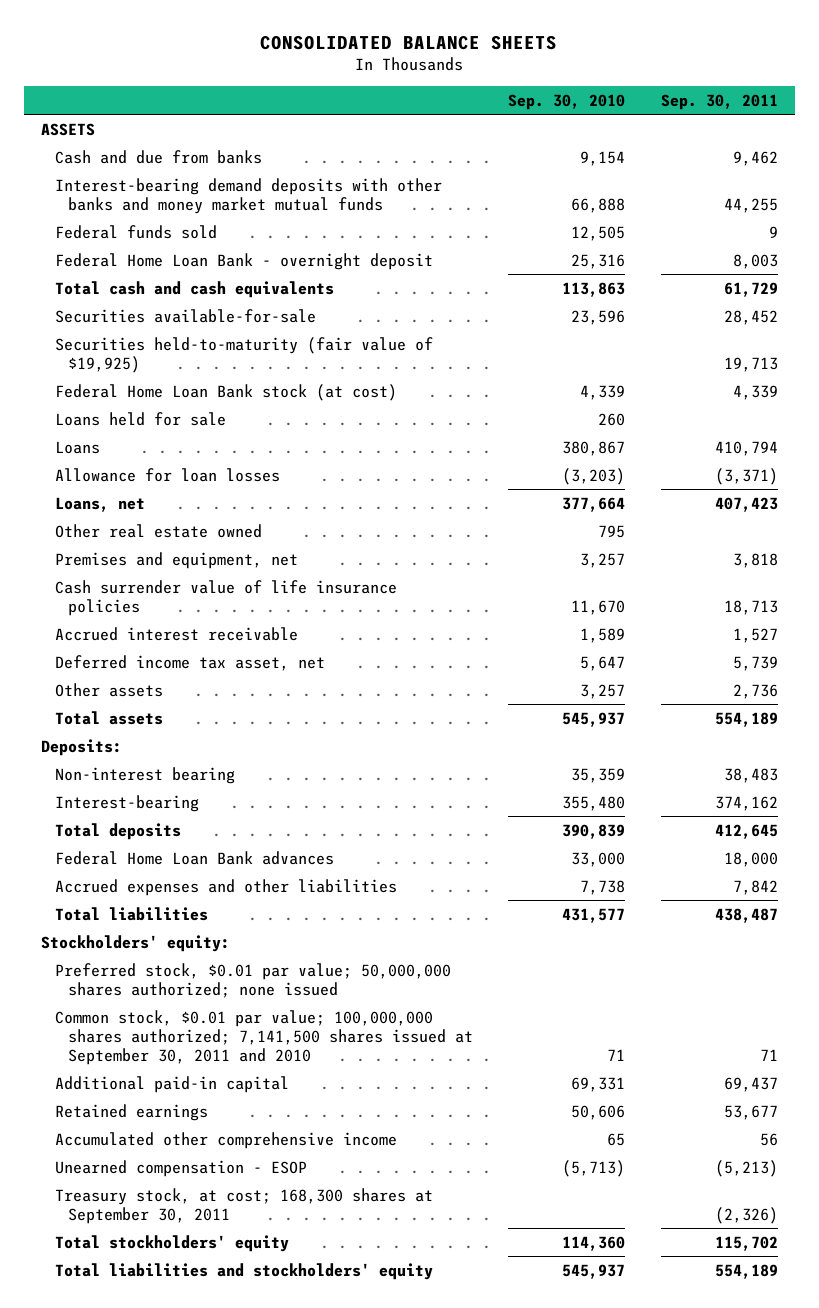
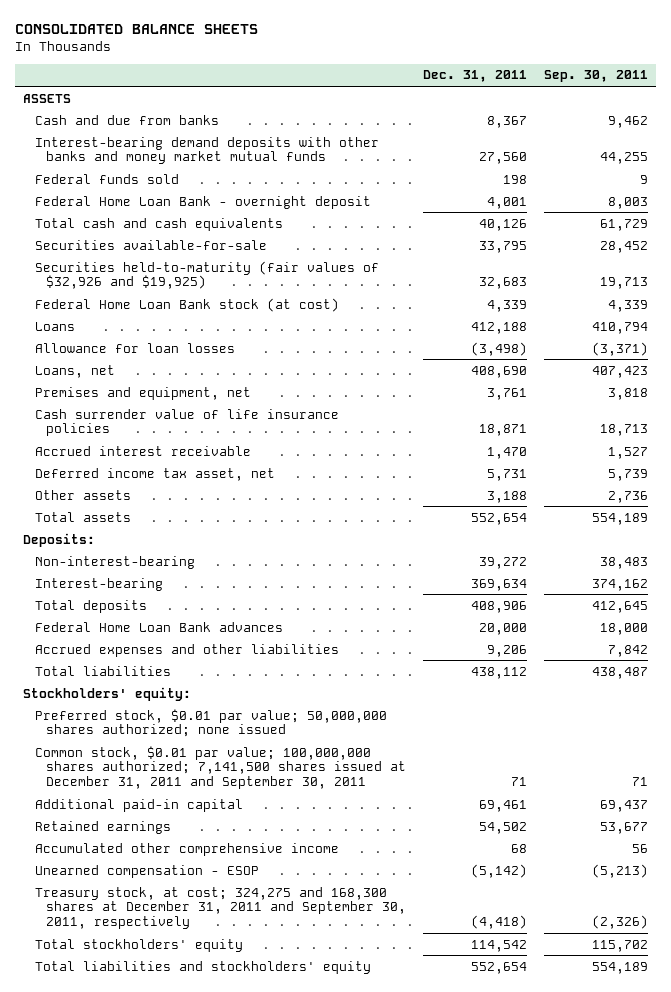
- | Sep. 30, 2010 | Sep. 30, 2011
+ | Dec. 31, 2011 | Sep. 30, 2011
- Securities held-to-maturity (fair value of $19,925) | | 19,713
+ Securities held-to-maturity (fair values of $32,926 and $19,925) | 32,683 | 19,713
- Loans held for sale | 260 |
- Other real estate owned | 795 |
- Non-interest bearing | 35,359 | 38,483
+ Non-interest-bearing | 39,272 | 38,483
- Common stock, $0.01 par value; 100,000,000 shares authorized; 7,141,500 shares issued at September 30, 2011 and 2010 | 71 | 71
+ Common stock, $0.01 par value; 100,000,000 shares authorized; 7,141,500 shares issued at December 31, 2011 and September 30, 2011 | 71 | 71
- Treasury stock, at cost; 168,300 shares at September 30, 2011 | | (2,326)
+ Treasury stock, at cost; 324,275 and 168,300 shares at December 31, 2011 and September 30, 2011, respectively | (4,418) | (2,326)

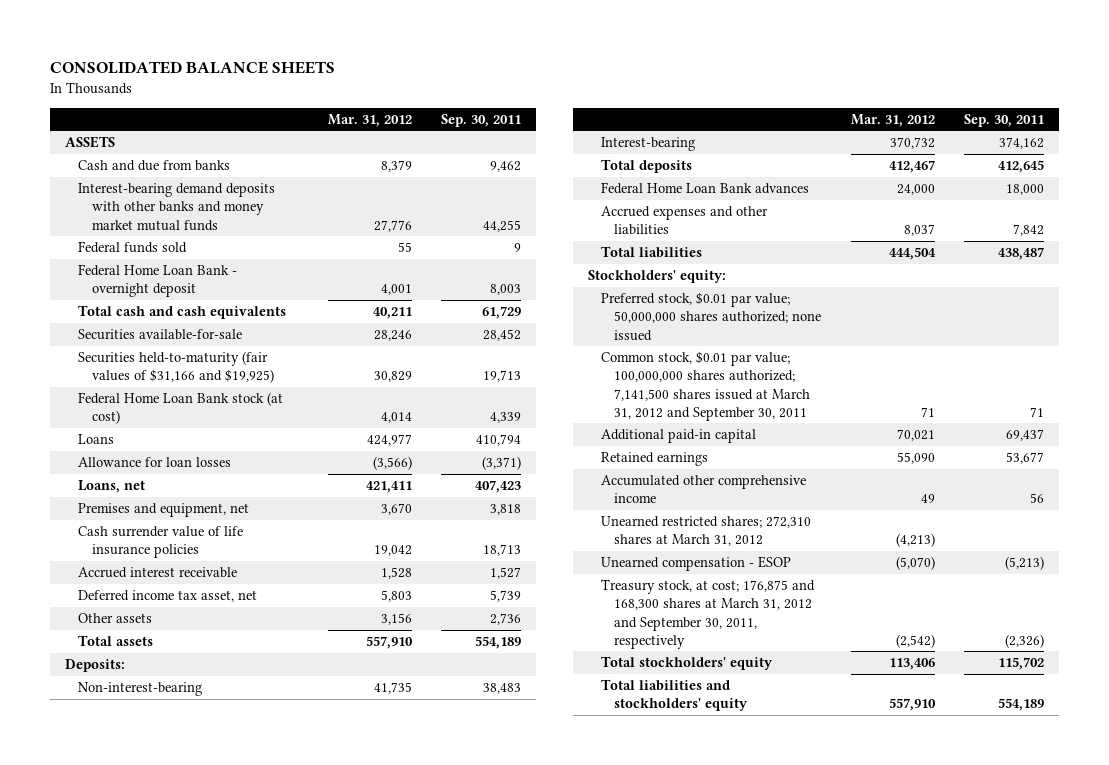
- | Dec. 31, 2011 | Sep. 30, 2011
+ | Mar. 31, 2012 | Sep. 30, 2011
- Securities held-to-maturity (fair values of $32,926 and $19,925) | 32,683 | 19,713
+ Securities held-to-maturity (fair values of $31,166 and $19,925) | 30,829 | 19,713
- Common stock, $0.01 par value; 100,000,000 shares authorized; 7,141,500 shares issued at December 31, 2011 and September 30, 2011 | 71 | 71
+ Common stock, $0.01 par value; 100,000,000 shares authorized; 7,141,500 shares issued at March 31, 2012 and September 30, 2011 | 71 | 71
+ Unearned restricted shares; 272,310 shares at March 31, 2012 | (4,213) |
- Treasury stock, at cost; 324,275 and 168,300 shares at December 31, 2011 and September 30, 2011, respectively | (4,418) | (2,326)
+ Treasury stock, at cost; 176,875 and 168,300 shares at March 31, 2012 and September 30, 2011, respectively | (2,542) | (2,326)

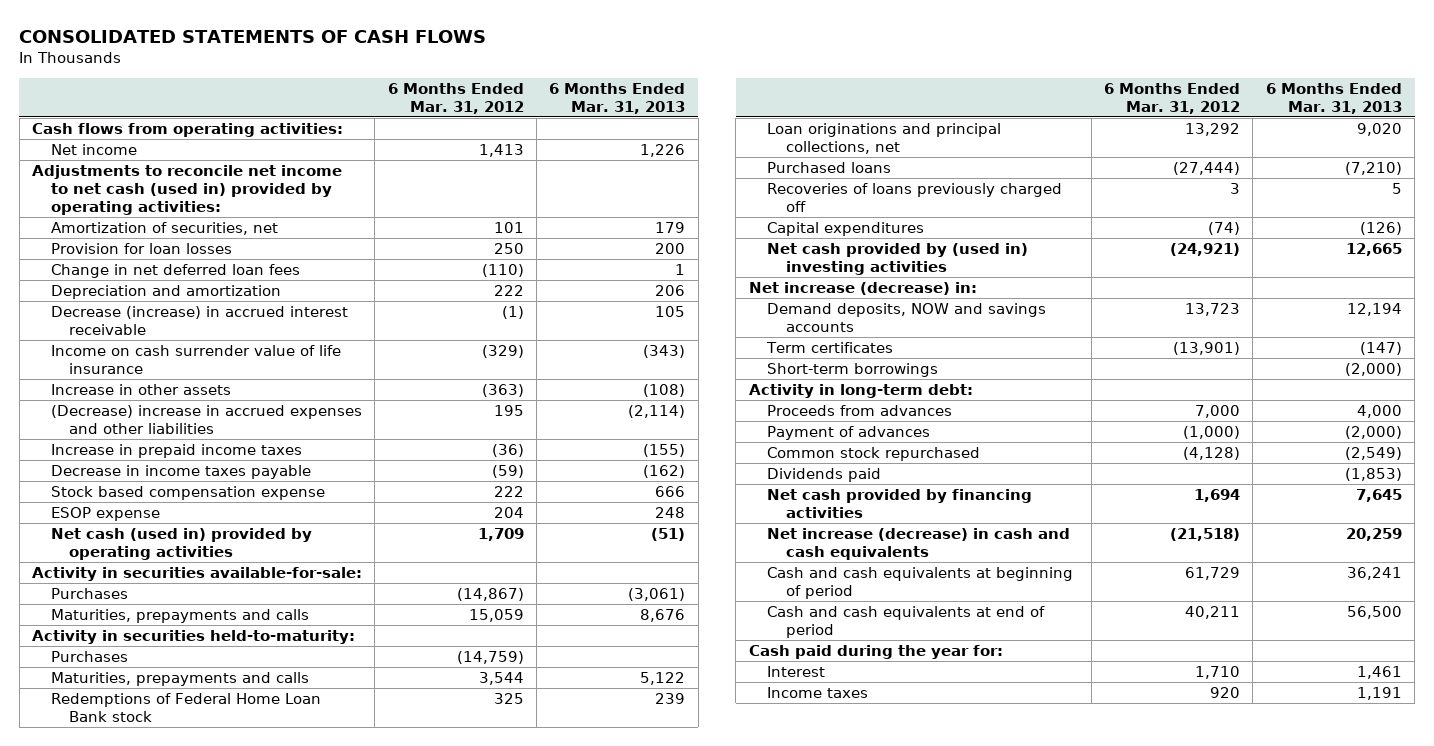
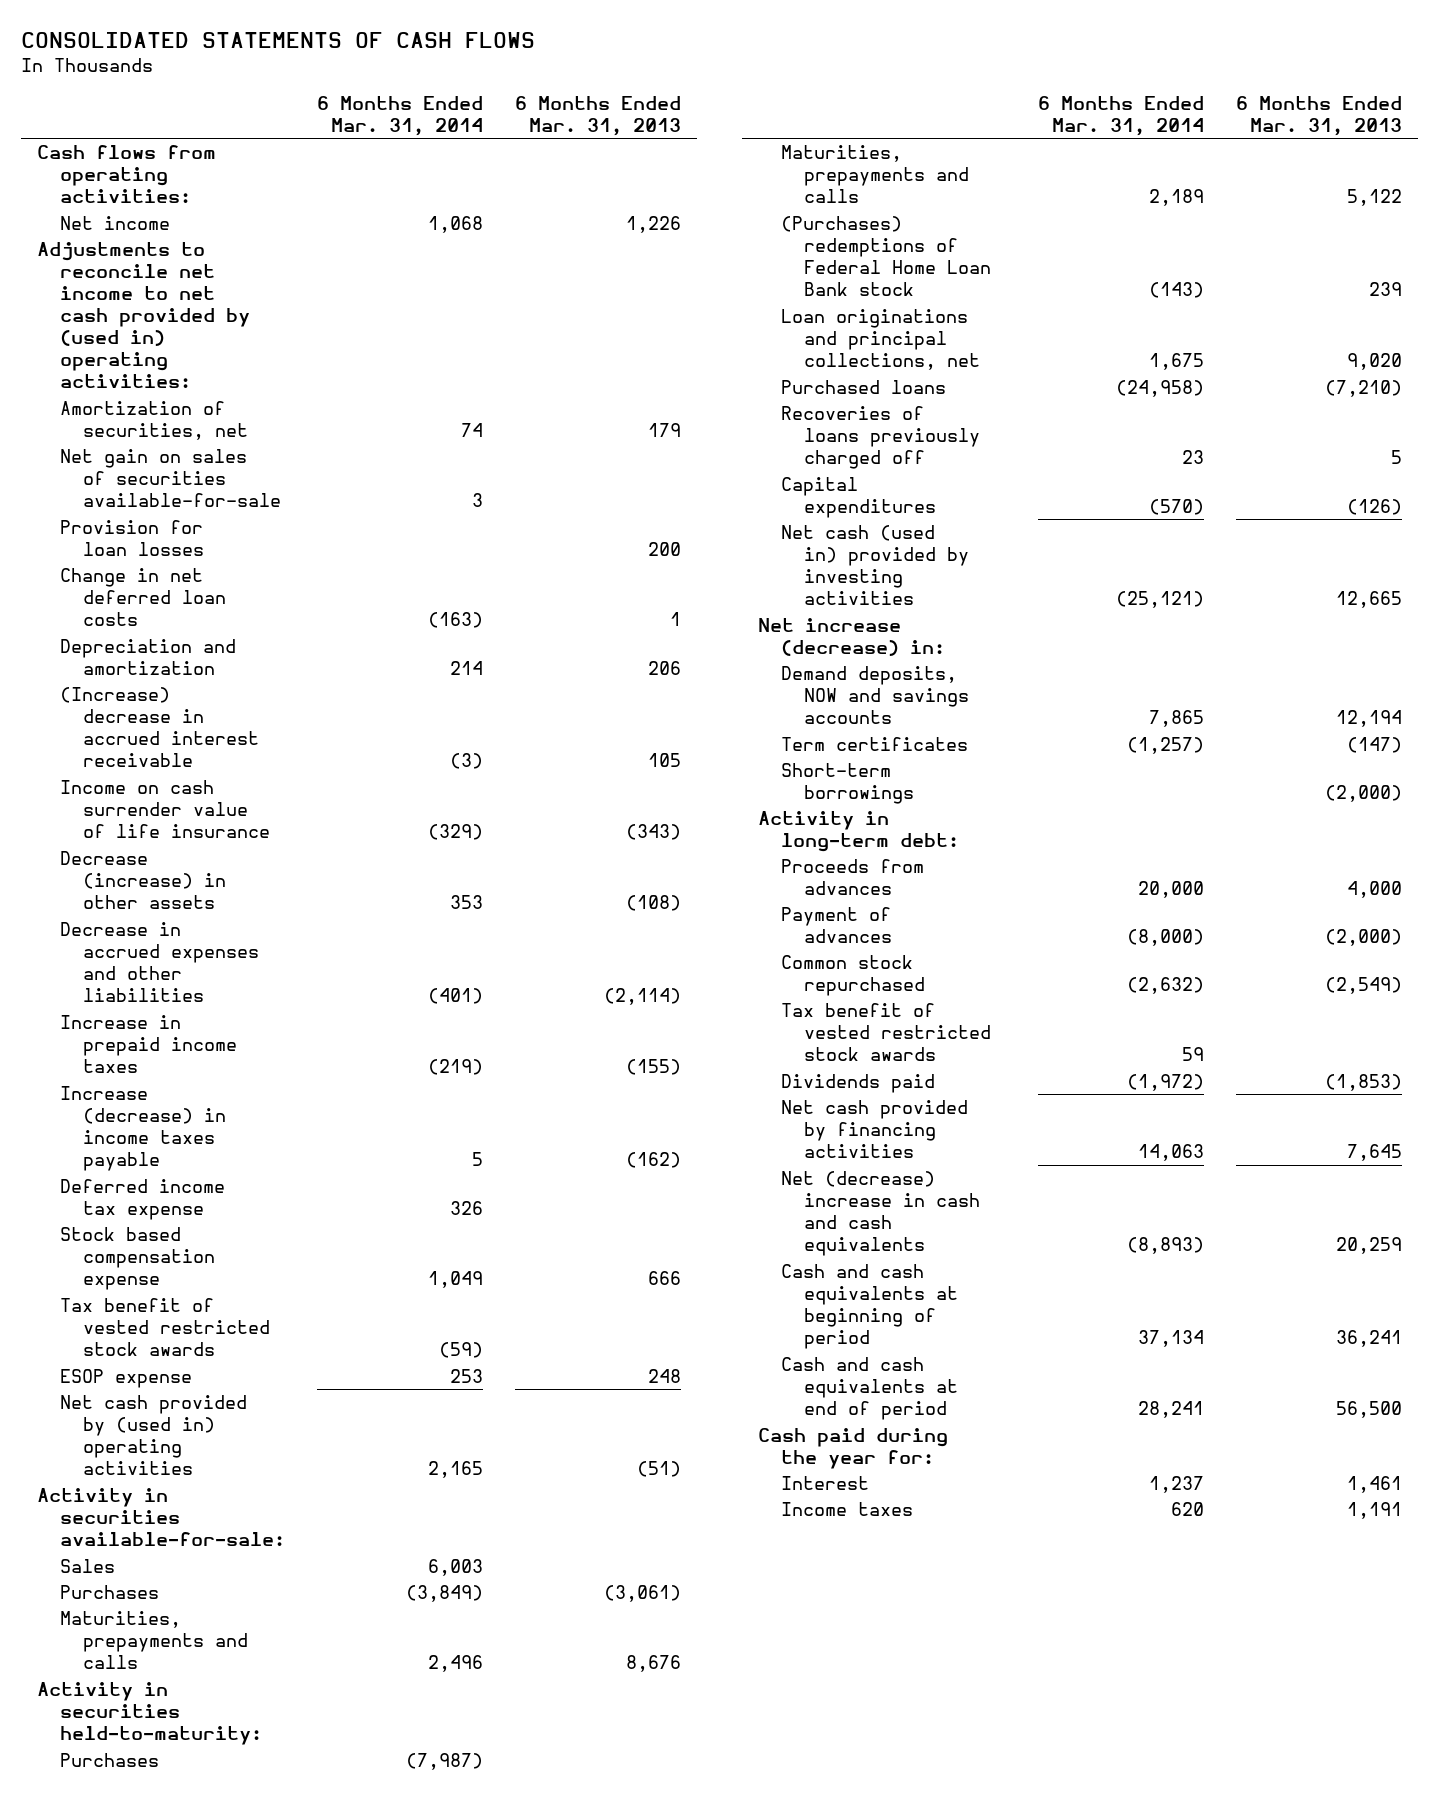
- | 6 Months Ended Mar. 31, 2012 | 6 Months Ended Mar. 31, 2013
+ | 6 Months Ended Mar. 31, 2014 | 6 Months Ended Mar. 31, 2013
- Adjustments to reconcile net income to net cash (used in) provided by operating activities:
+ Adjustments to reconcile net income to net cash provided by (used in) operating activities:
+ Net gain on sales of securities available-for-sale | 3 |
- Change in net deferred loan fees | (110) | 1
+ Change in net deferred loan costs | (163) | 1
- Decrease (increase) in accrued interest receivable | (1) | 105
+ (Increase) decrease in accrued interest receivable | (3) | 105
- Increase in other assets | (363) | (108)
- (Decrease) increase in accrued expenses and other liabilities | 195 | (2,114)
+ Decrease (increase) in other assets | 353 | (108)
+ Decrease in accrued expenses and other liabilities | (401) | (2,114)
- Decrease in income taxes payable | (59) | (162)
+ Increase (decrease) in income taxes payable | 5 | (162)
+ Deferred income tax expense | 326 |
+ Tax benefit of vested restricted stock awards | (59) |
- Net cash (used in) provided by operating activities | 1,709 | (51)
+ Net cash provided by (used in) operating activities | 2,165 | (51)
+ Sales | 6,003 |
- Redemptions of Federal Home Loan Bank stock | 325 | 239
+ (Purchases) redemptions of Federal Home Loan Bank stock | (143) | 239
- Net cash provided by (used in) investing activities | (24,921) | 12,665
+ Net cash (used in) provided by investing activities | (25,121) | 12,665
+ Tax benefit of vested restricted stock awards | 59 |
- Net increase (decrease) in cash and cash equivalents | (21,518) | 20,259
+ Net (decrease) increase in cash and cash equivalents | (8,893) | 20,259

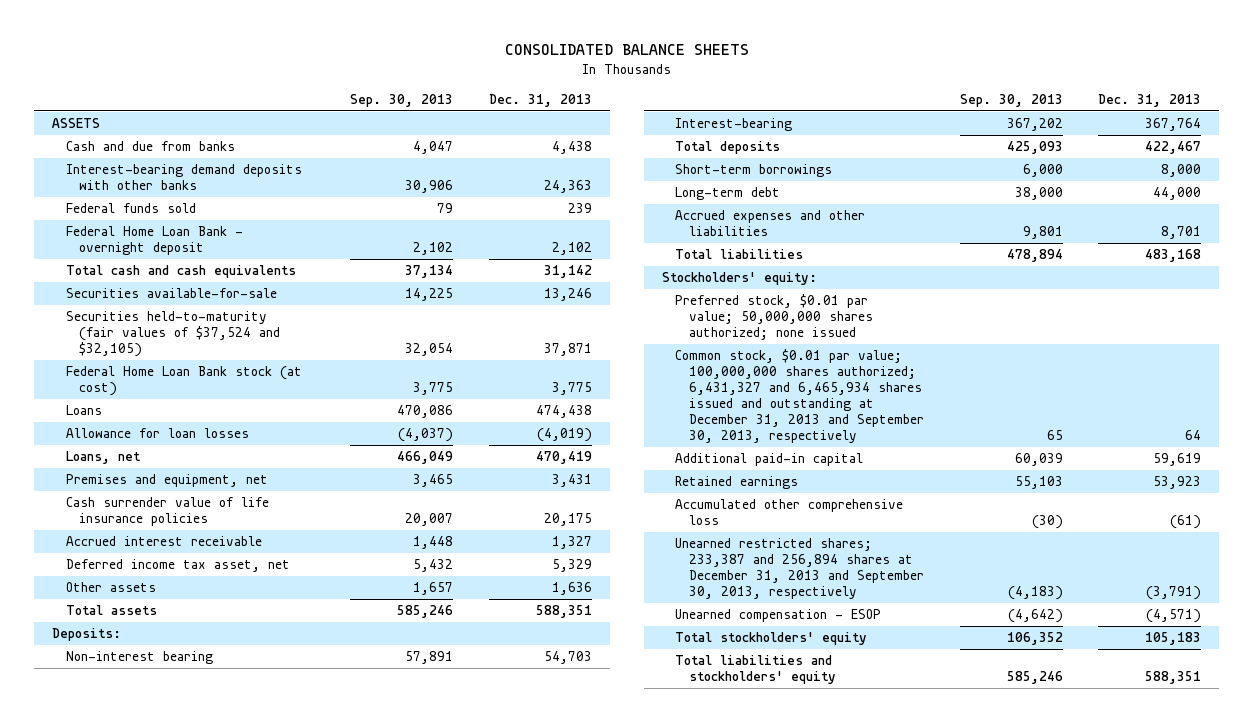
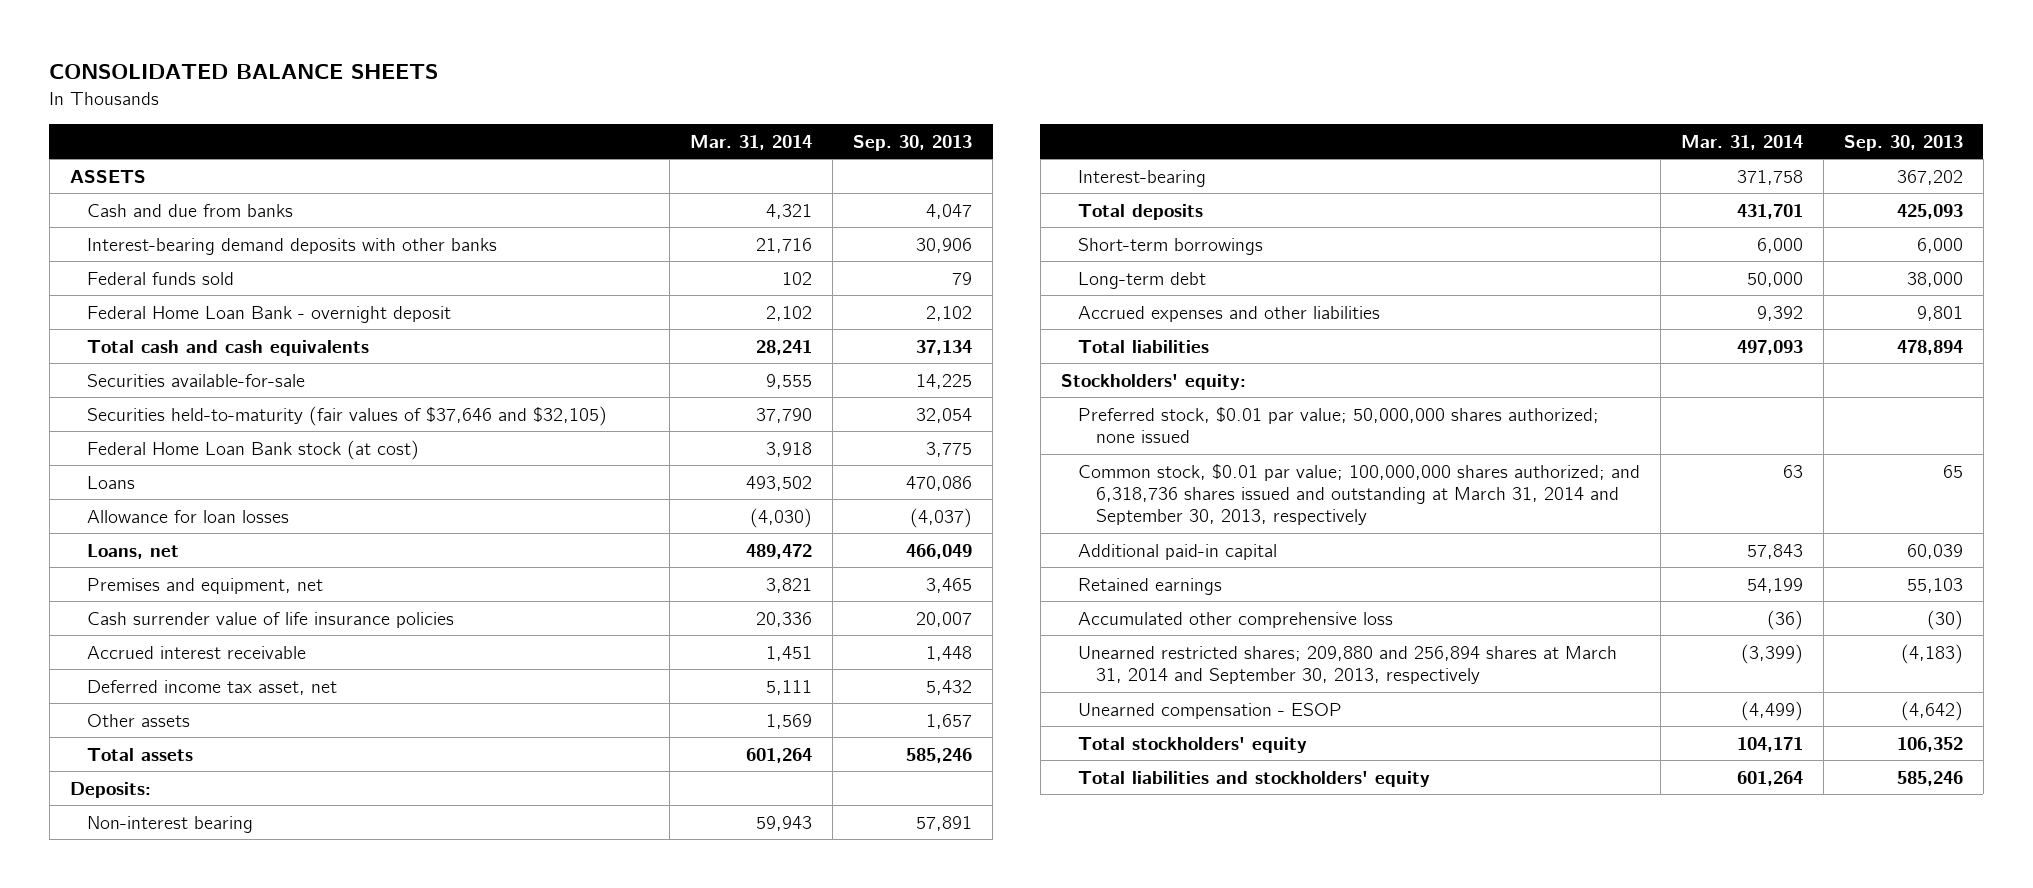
- | Sep. 30, 2013 | Dec. 31, 2013
+ | Mar. 31, 2014 | Sep. 30, 2013
- Securities held-to-maturity (fair values of $37,524 and $32,105) | 32,054 | 37,871
+ Securities held-to-maturity (fair values of $37,646 and $32,105) | 37,790 | 32,054
- Common stock, $0.01 par value; 100,000,000 shares authorized; 6,431,327 and 6,465,934 shares issued and outstanding at December 31, 2013 and September 30, 2013, respectively | 65 | 64
+ Common stock, $0.01 par value; 100,000,000 shares authorized; and 6,318,736 shares issued and outstanding at March 31, 2014 and September 30, 2013, respectively | 63 | 65
- Unearned restricted shares; 233,387 and 256,894 shares at December 31, 2013 and September 30, 2013, respectively | (4,183) | (3,791)
+ Unearned restricted shares; 209,880 and 256,894 shares at March 31, 2014 and September 30, 2013, respectively | (3,399) | (4,183)

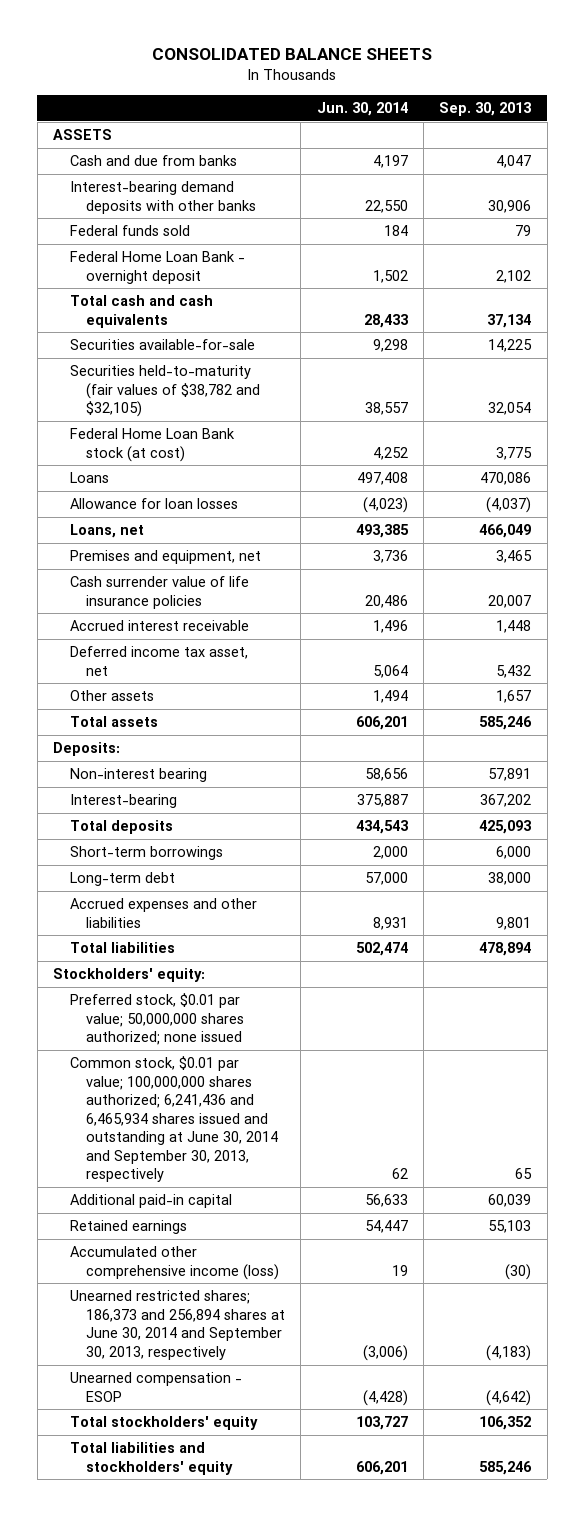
- | Mar. 31, 2014 | Sep. 30, 2013
+ | Jun. 30, 2014 | Sep. 30, 2013
- Securities held-to-maturity (fair values of $37,646 and $32,105) | 37,790 | 32,054
+ Securities held-to-maturity (fair values of $38,782 and $32,105) | 38,557 | 32,054
- Common stock, $0.01 par value; 100,000,000 shares authorized; and 6,318,736 shares issued and outstanding at March 31, 2014 and September 30, 2013, respectively | 63 | 65
+ Common stock, $0.01 par value; 100,000,000 shares authorized; 6,241,436 and 6,465,934 shares issued and outstanding at June 30, 2014 and September 30, 2013, respectively | 62 | 65
- Accumulated other comprehensive loss | (36) | (30)
- Unearned restricted shares; 209,880 and 256,894 shares at March 31, 2014 and September 30, 2013, respectively | (3,399) | (4,183)
+ Accumulated other comprehensive income (loss) | 19 | (30)
+ Unearned restricted shares; 186,373 and 256,894 shares at June 30, 2014 and September 30, 2013, respectively | (3,006) | (4,183)

